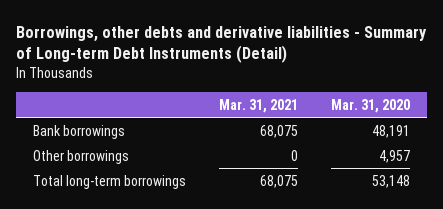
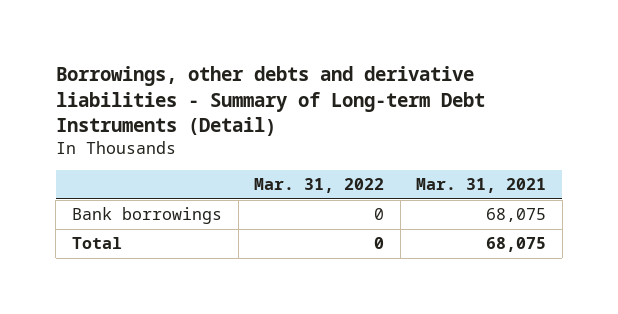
- | Mar. 31, 2021 | Mar. 31, 2020
+ | Mar. 31, 2022 | Mar. 31, 2021
- Other borrowings | 0 | 4,957
- Total long-term borrowings | 68,075 | 53,148
+ Total | 0 | 68,075

